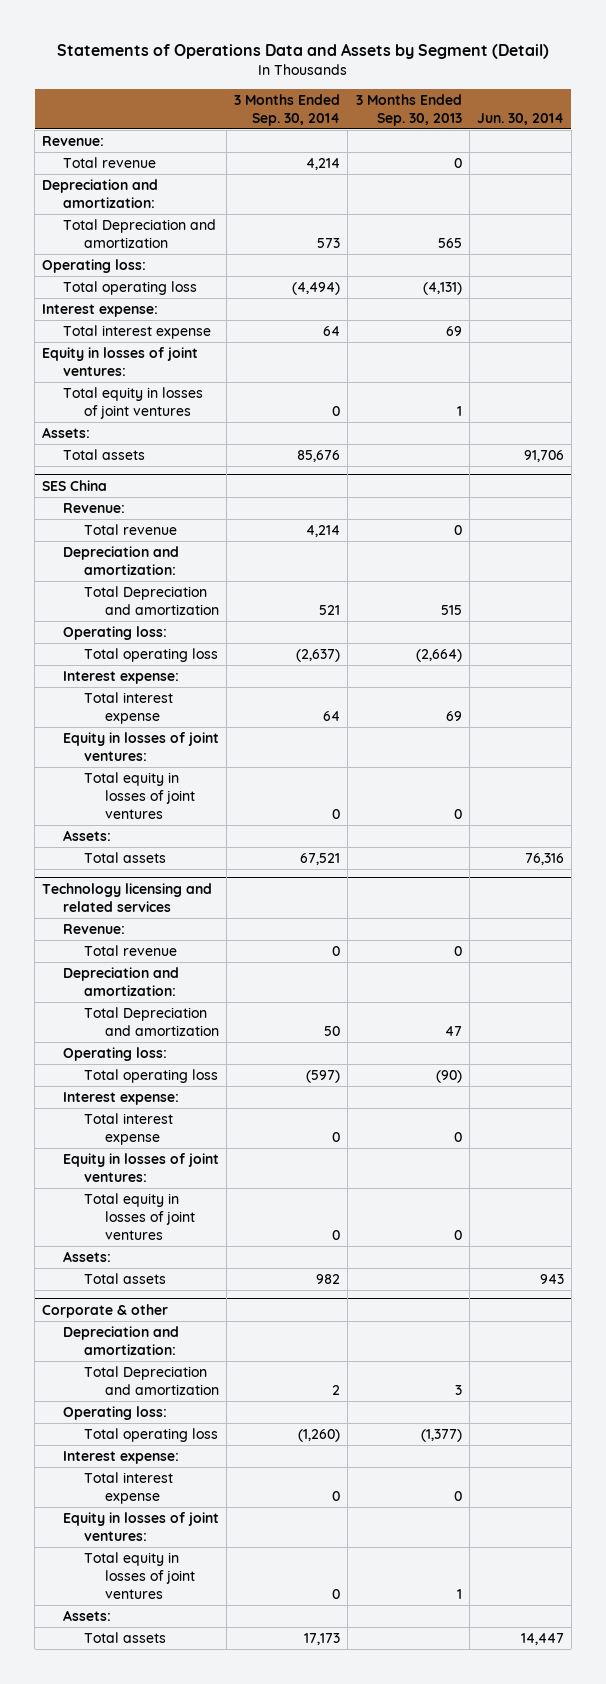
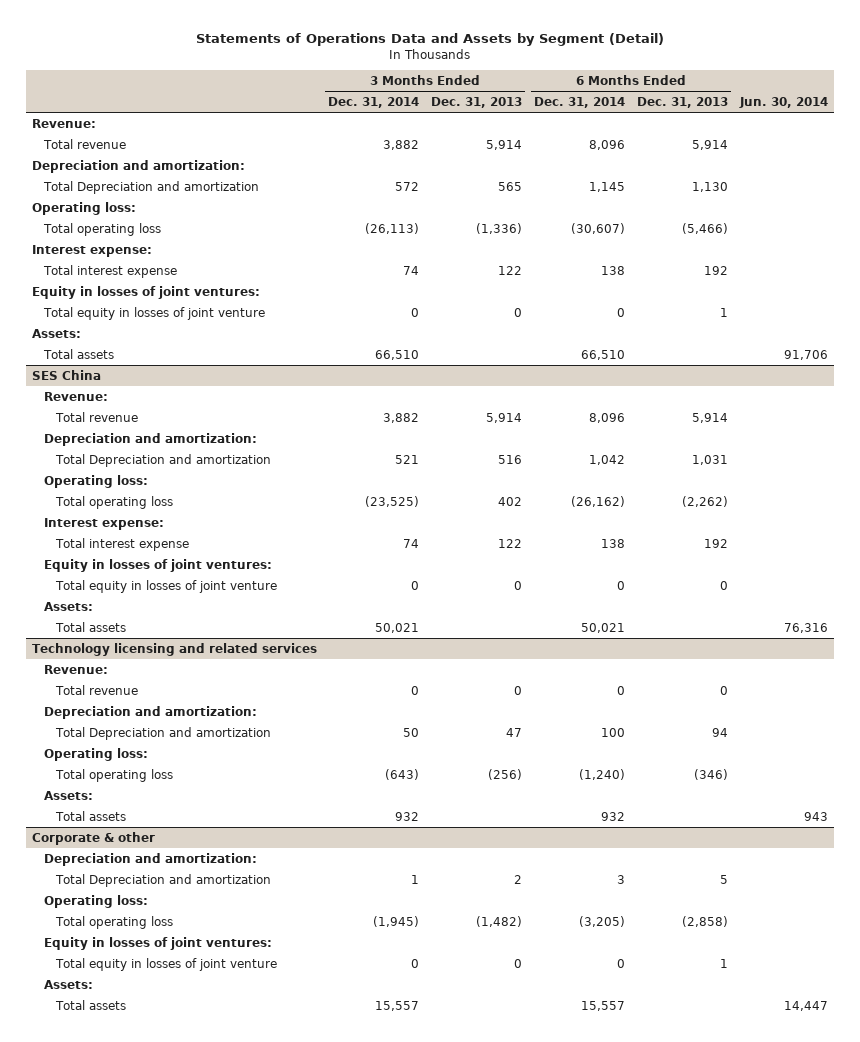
- | 3 Months Ended Sep. 30, 2014 | 3 Months Ended Sep. 30, 2013 | Jun. 30, 2014
+ | 3 Months Ended Dec. 31, 2014 | 3 Months Ended Dec. 31, 2013 | 6 Months Ended Dec. 31, 2014 | 6 Months Ended Dec. 31, 2013 | Jun. 30, 2014
- Total equity in losses of joint ventures | 0 | 1 |
+ Total equity in losses of joint venture | 0 | 0 | 0 | 1 |
@ SES China
- Total equity in losses of joint ventures | 0 | 0 |
+ Total equity in losses of joint venture | 0 | 0 | 0 | 0 |
@ Technology licensing and related services
- Interest expense:
- Total interest expense | 0 | 0 |
- Equity in losses of joint ventures:
- Total equity in losses of joint ventures | 0 | 0 |
@ Corporate & other
- Interest expense:
- Total interest expense | 0 | 0 |
- Total equity in losses of joint ventures | 0 | 1 |
+ Total equity in losses of joint venture | 0 | 0 | 0 | 1 |

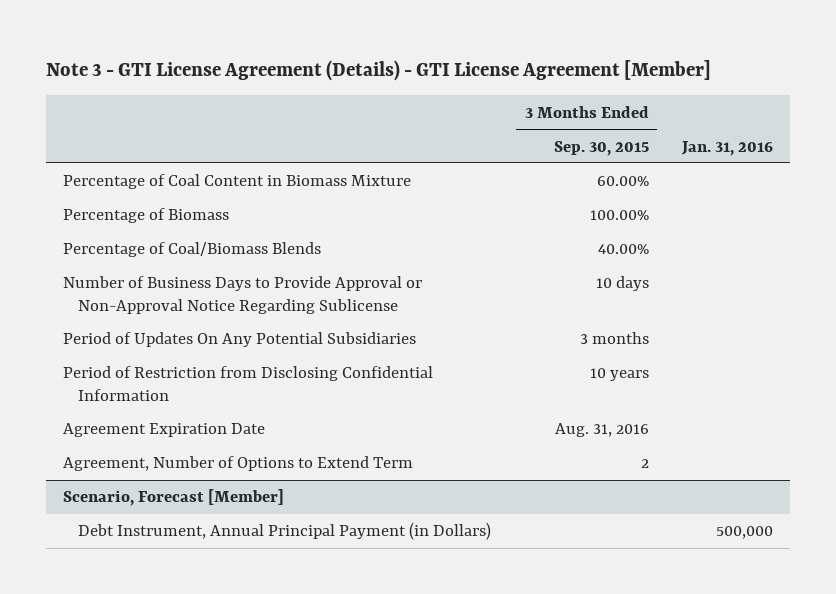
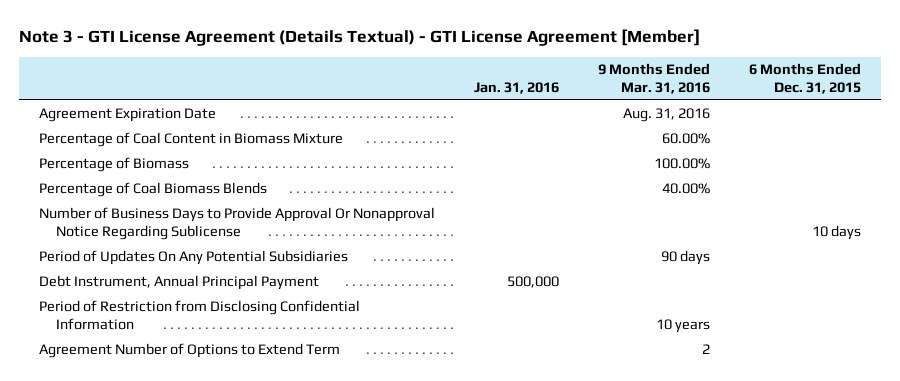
- Note 3 - GTI License Agreement (Details) - GTI License Agreement [Member]
+ Note 3 - GTI License Agreement (Details Textual) - GTI License Agreement [Member]
- | 3 Months Ended Sep. 30, 2015 | Jan. 31, 2016
+ | Jan. 31, 2016 | 9 Months Ended Mar. 31, 2016 | 6 Months Ended Dec. 31, 2015
moved up: Agreement Expiration Date | | Aug. 31, 2016 |
- Percentage of Coal/Biomass Blends | 40.00% |
- Number of Business Days to Provide Approval or Non-Approval Notice Regarding Sublicense | 10 days |
+ Percentage of Coal Biomass Blends | | 40.00% |
+ Number of Business Days to Provide Approval Or Nonapproval Notice Regarding Sublicense | | | 10 days
+ Debt Instrument, Annual Principal Payment | 500,000 | |
- Agreement, Number of Options to Extend Term | 2 |
- Scenario, Forecast [Member]
- Debt Instrument, Annual Principal Payment (in Dollars) | | 500,000
+ Agreement Number of Options to Extend Term | | 2 |

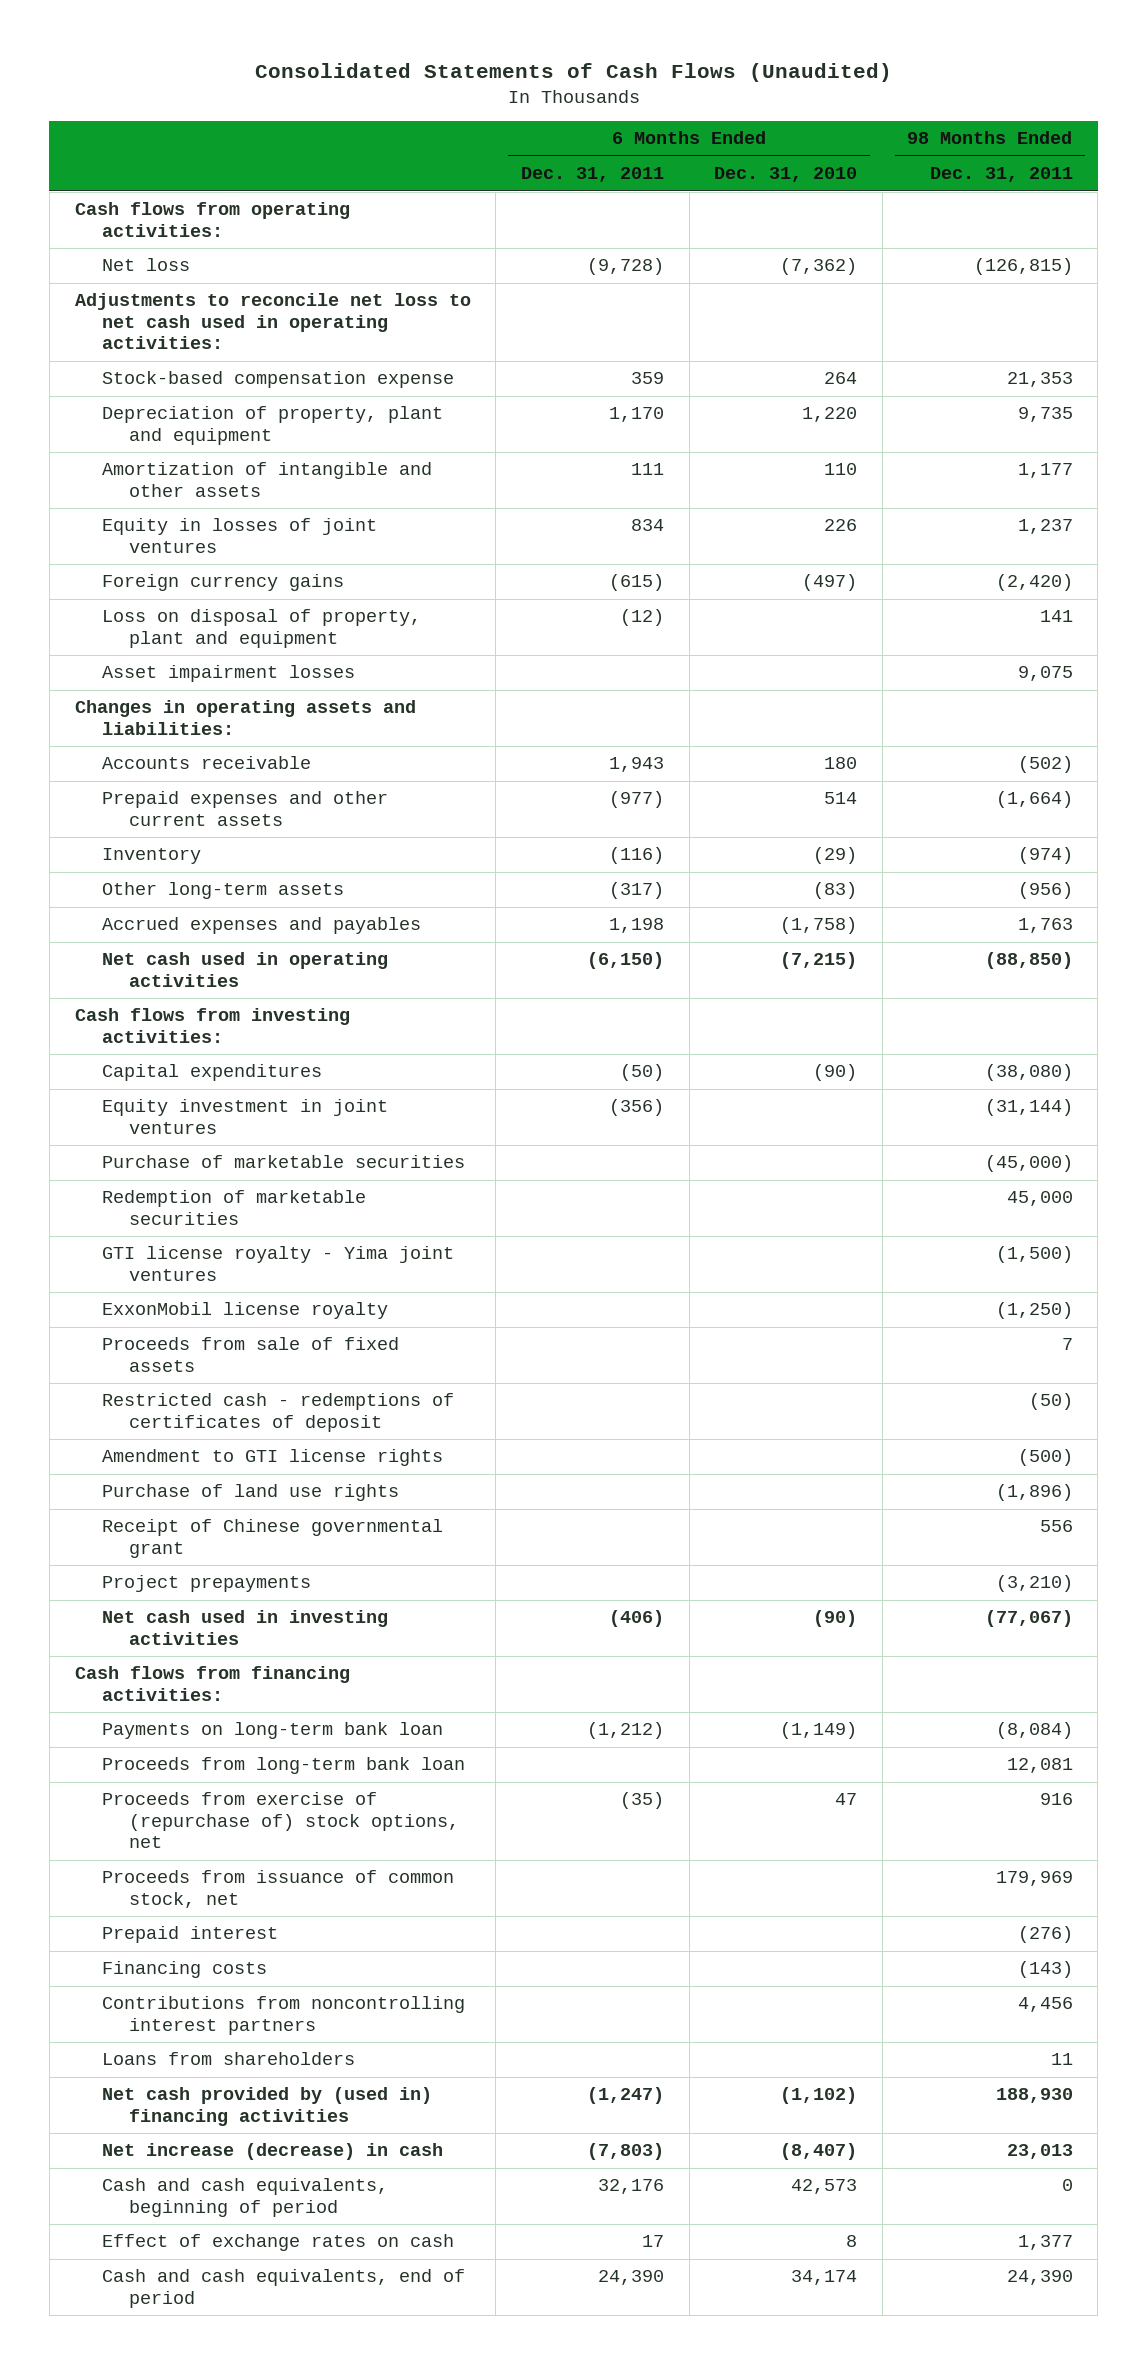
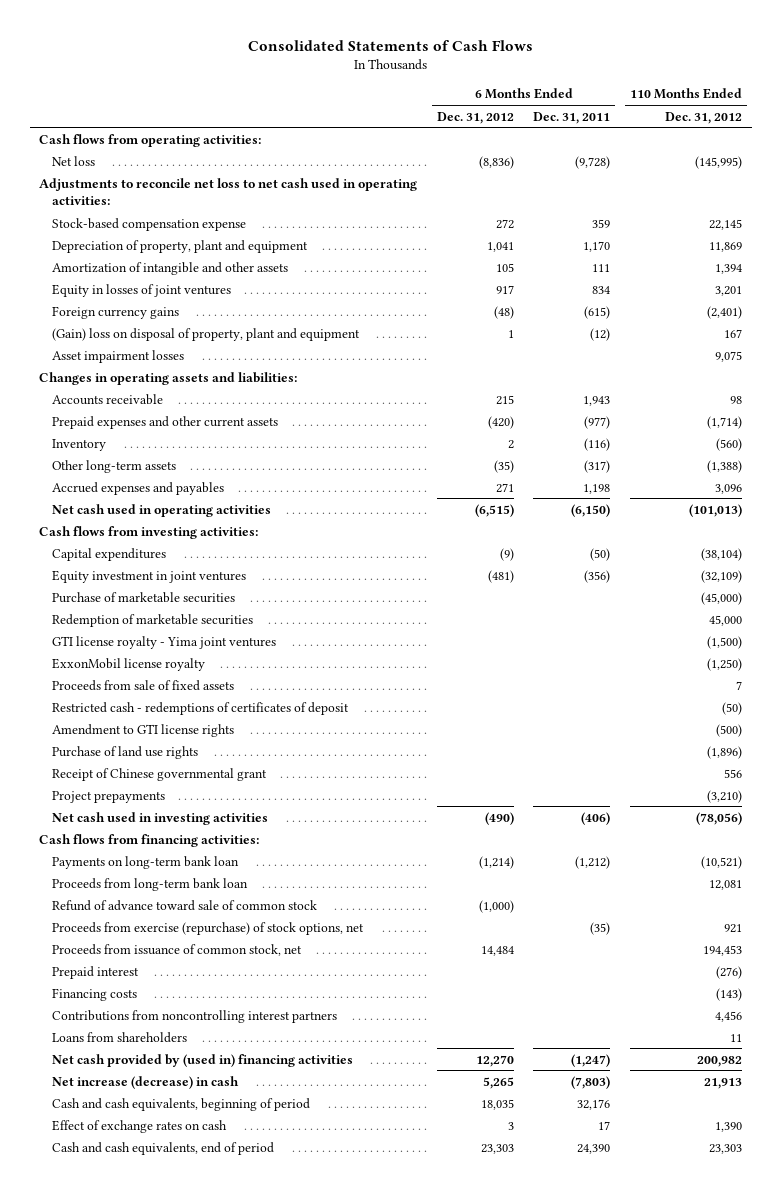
- Consolidated Statements of Cash Flows (Unaudited)
+ Consolidated Statements of Cash Flows
- | 6 Months Ended Dec. 31, 2011 | 6 Months Ended Dec. 31, 2010 | 98 Months Ended Dec. 31, 2011
+ | 6 Months Ended Dec. 31, 2012 | 6 Months Ended Dec. 31, 2011 | 110 Months Ended Dec. 31, 2012
- Loss on disposal of property, plant and equipment | (12) | | 141
+ (Gain) loss on disposal of property, plant and equipment | 1 | (12) | 167
- Proceeds from exercise of (repurchase of) stock options, net | (35) | 47 | 916
+ Refund of advance toward sale of common stock | (1,000) | |
+ Proceeds from exercise (repurchase) of stock options, net | | (35) | 921

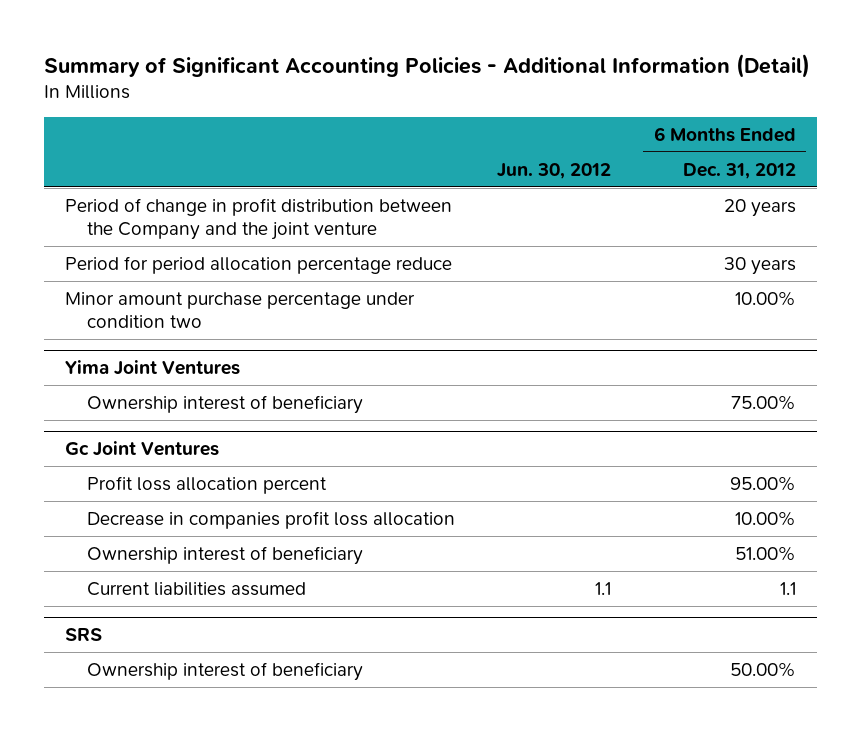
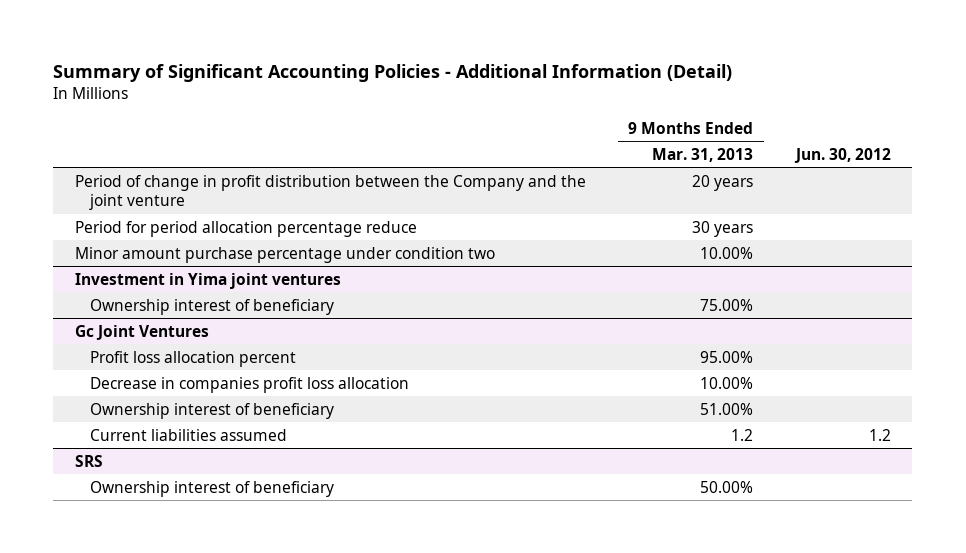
- | Jun. 30, 2012 | 6 Months Ended Dec. 31, 2012
+ | 9 Months Ended Mar. 31, 2013 | Jun. 30, 2012
- Yima Joint Ventures
+ Investment in Yima joint ventures
@ Gc Joint Ventures
- Current liabilities assumed | 1.1 | 1.1
+ Current liabilities assumed | 1.2 | 1.2

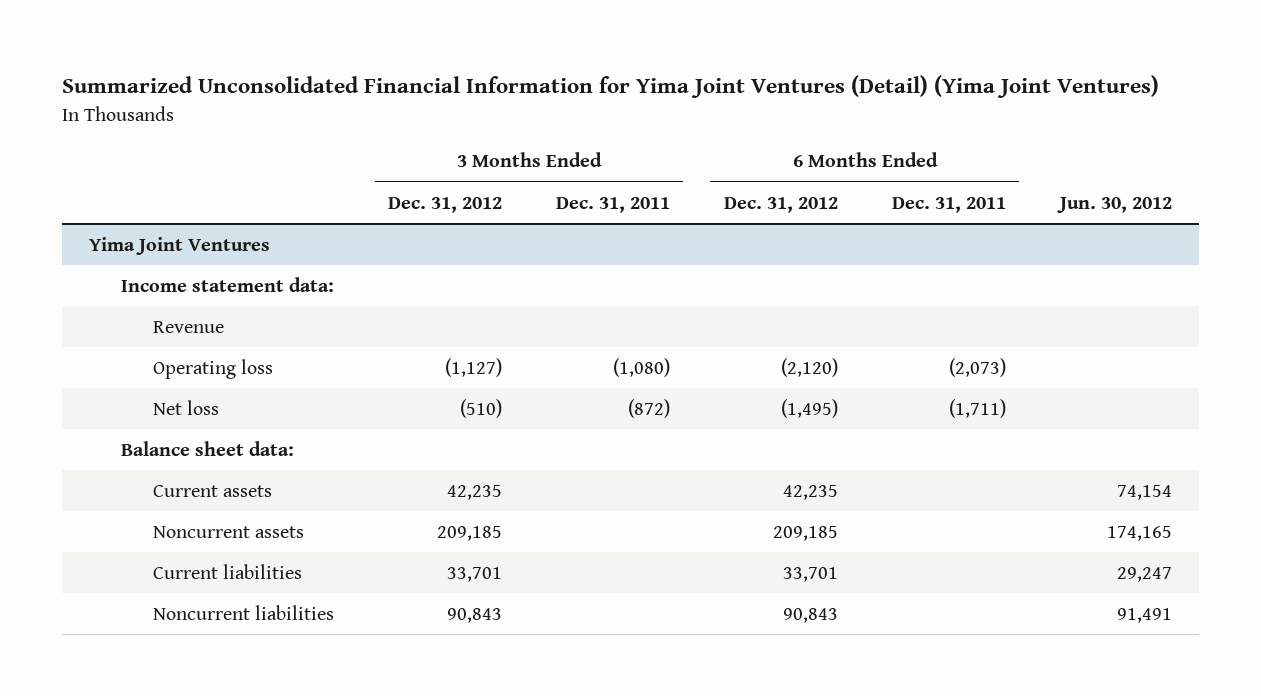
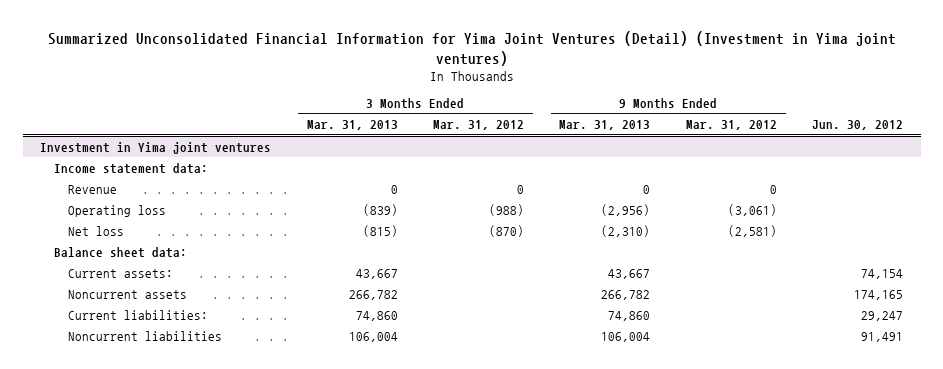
- Summarized Unconsolidated Financial Information for Yima Joint Ventures (Detail) (Yima Joint Ventures)
+ Summarized Unconsolidated Financial Information for Yima Joint Ventures (Detail) (Investment in Yima joint ventures)
- | 3 Months Ended Dec. 31, 2012 | 3 Months Ended Dec. 31, 2011 | 6 Months Ended Dec. 31, 2012 | 6 Months Ended Dec. 31, 2011 | Jun. 30, 2012
+ | 3 Months Ended Mar. 31, 2013 | 3 Months Ended Mar. 31, 2012 | 9 Months Ended Mar. 31, 2013 | 9 Months Ended Mar. 31, 2012 | Jun. 30, 2012
- Yima Joint Ventures
+ Investment in Yima joint ventures
- Current assets | 42,235 | | 42,235 | | 74,154
+ Current assets: | 43,667 | | 43,667 | | 74,154
- Current liabilities | 33,701 | | 33,701 | | 29,247
+ Current liabilities: | 74,860 | | 74,860 | | 29,247

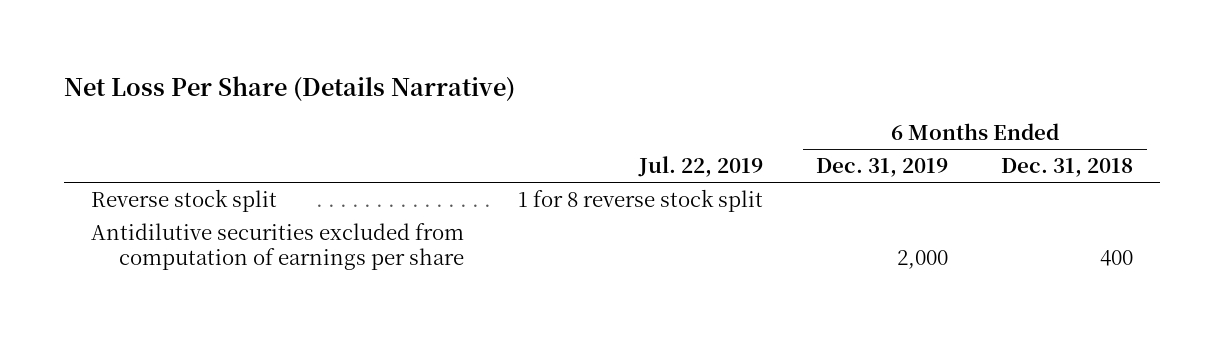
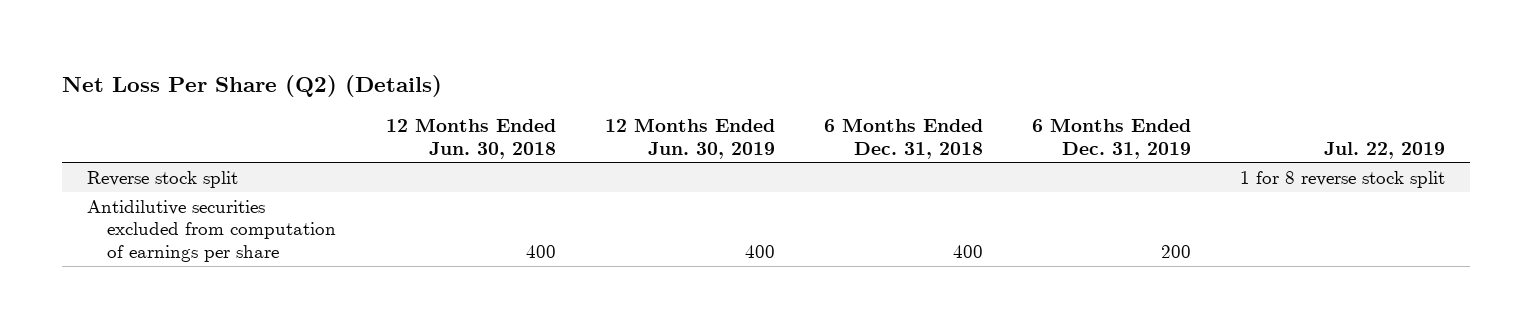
- Net Loss Per Share (Details Narrative)
+ Net Loss Per Share (Q2) (Details)
- | Jul. 22, 2019 | 6 Months Ended Dec. 31, 2019 | 6 Months Ended Dec. 31, 2018
+ | 12 Months Ended Jun. 30, 2018 | 12 Months Ended Jun. 30, 2019 | 6 Months Ended Dec. 31, 2018 | 6 Months Ended Dec. 31, 2019 | Jul. 22, 2019
- Antidilutive securities excluded from computation of earnings per share | | 2,000 | 400
+ Antidilutive securities excluded from computation of earnings per share | 400 | 400 | 400 | 200 |

